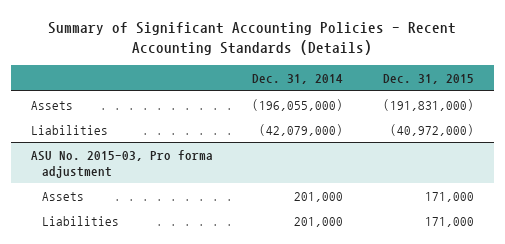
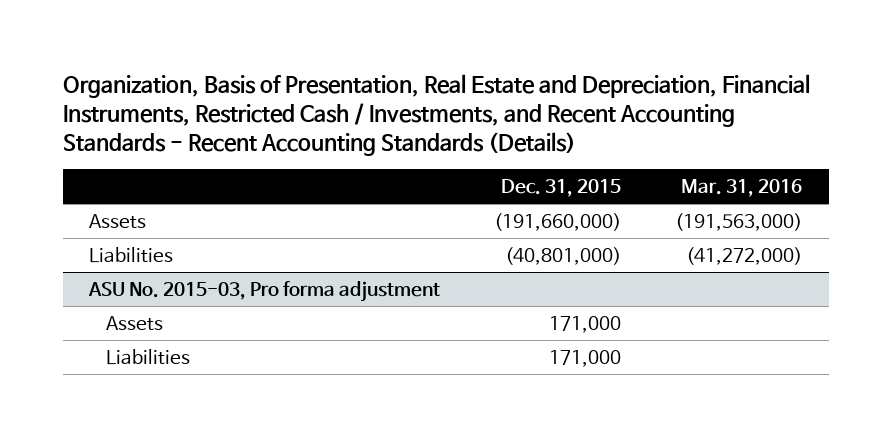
- Summary of Significant Accounting Policies - Recent Accounting Standards (Details)
+ Organization, Basis of Presentation, Real Estate and Depreciation, Financial Instruments, Restricted Cash / Investments, and Recent Accounting Standards - Recent Accounting Standards (Details)
- | Dec. 31, 2014 | Dec. 31, 2015
+ | Dec. 31, 2015 | Mar. 31, 2016
- Assets | (196,055,000) | (191,831,000)
- Liabilities | (42,079,000) | (40,972,000)
+ Assets | (191,660,000) | (191,563,000)
+ Liabilities | (40,801,000) | (41,272,000)

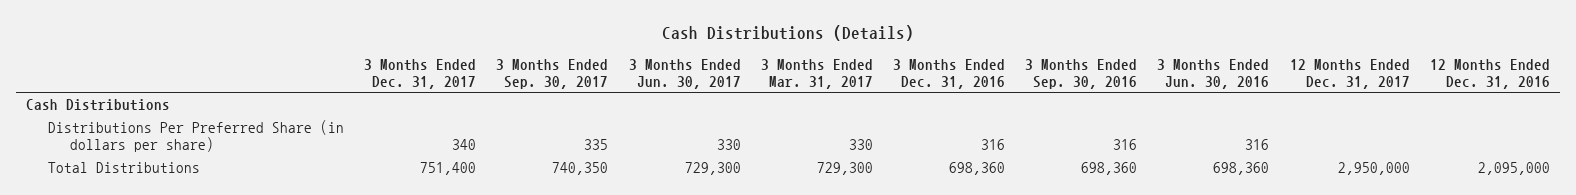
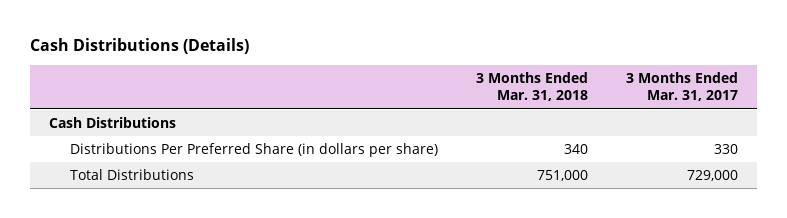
- | 3 Months Ended Dec. 31, 2017 | 3 Months Ended Sep. 30, 2017 | 3 Months Ended Jun. 30, 2017 | 3 Months Ended Mar. 31, 2017 | 3 Months Ended Dec. 31, 2016 | 3 Months Ended Sep. 30, 2016 | 3 Months Ended Jun. 30, 2016 | 12 Months Ended Dec. 31, 2017 | 12 Months Ended Dec. 31, 2016
+ | 3 Months Ended Mar. 31, 2018 | 3 Months Ended Mar. 31, 2017
- Total Distributions | 751,400 | 740,350 | 729,300 | 729,300 | 698,360 | 698,360 | 698,360 | 2,950,000 | 2,095,000
+ Total Distributions | 751,000 | 729,000

